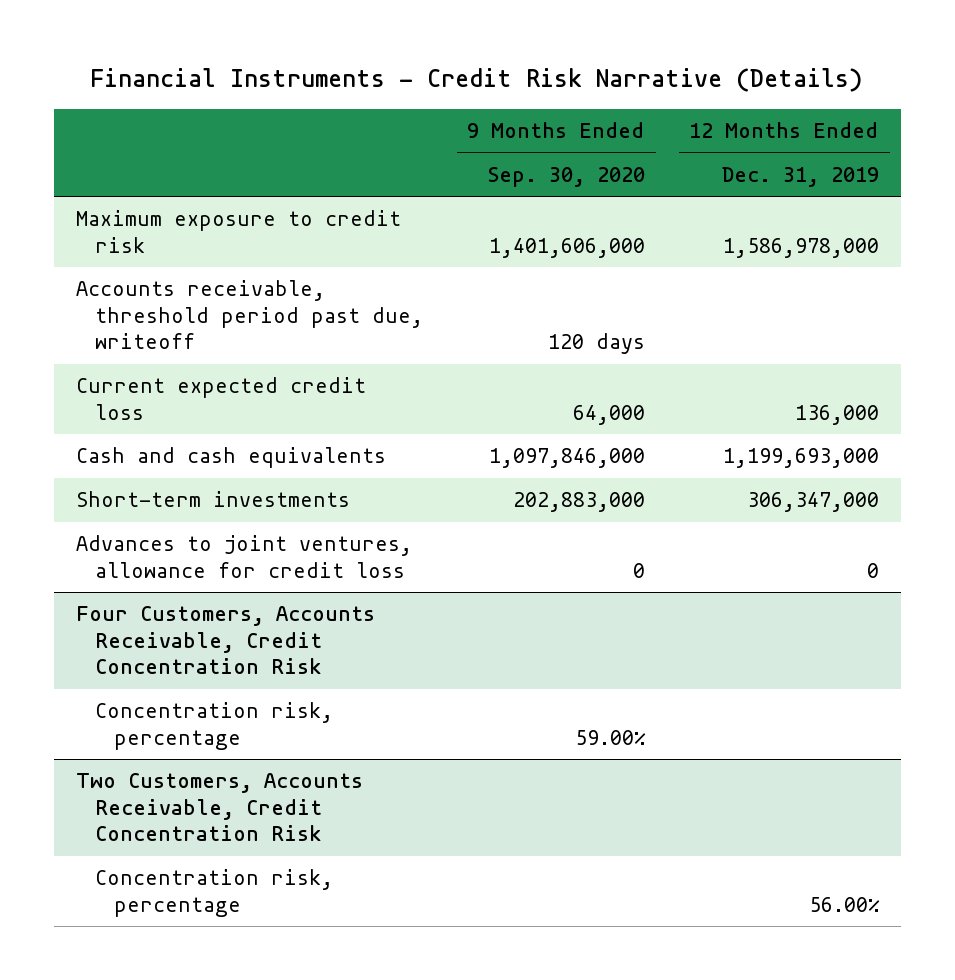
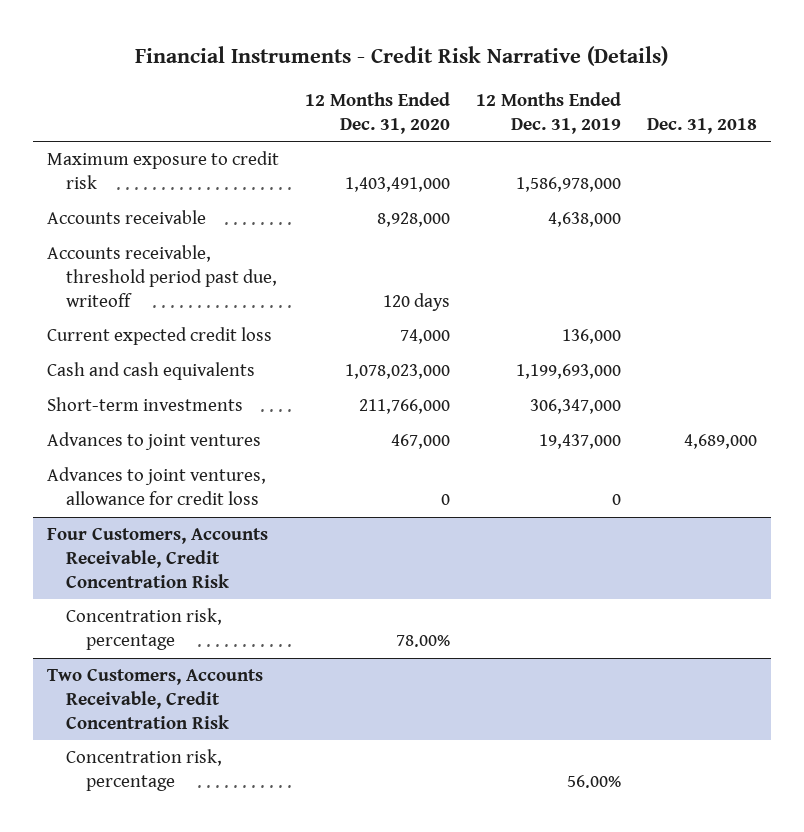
- | 9 Months Ended Sep. 30, 2020 | 12 Months Ended Dec. 31, 2019
+ | 12 Months Ended Dec. 31, 2020 | 12 Months Ended Dec. 31, 2019 | Dec. 31, 2018
+ Accounts receivable | 8,928,000 | 4,638,000 |
+ Advances to joint ventures | 467,000 | 19,437,000 | 4,689,000

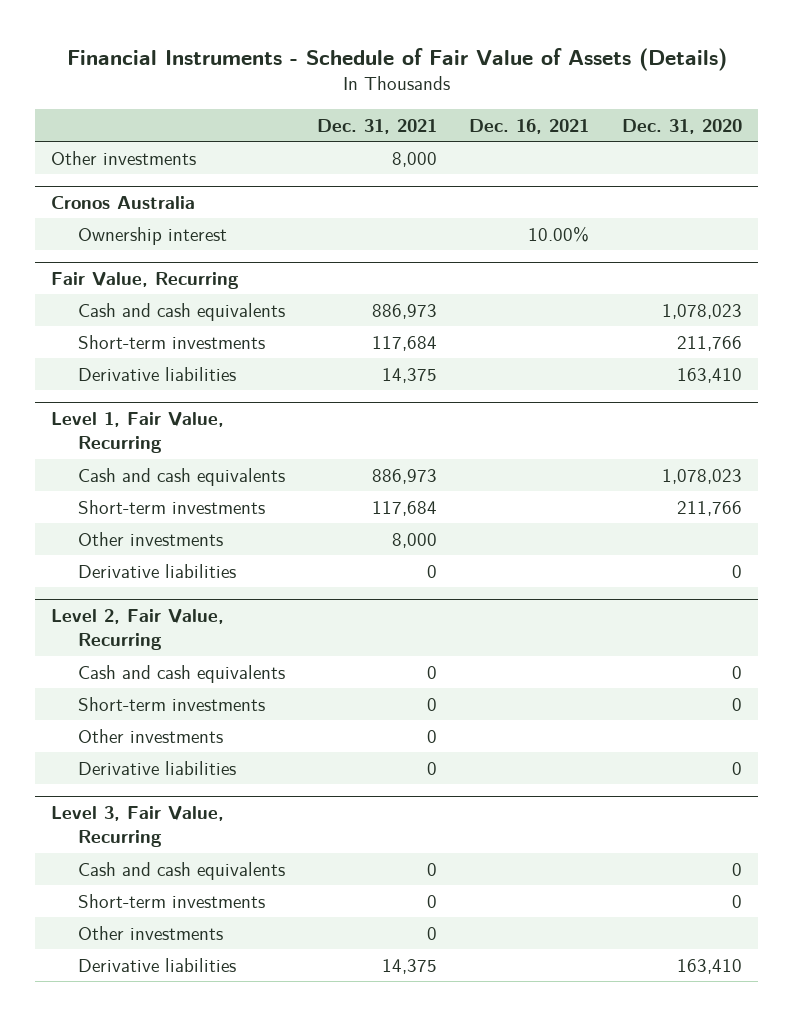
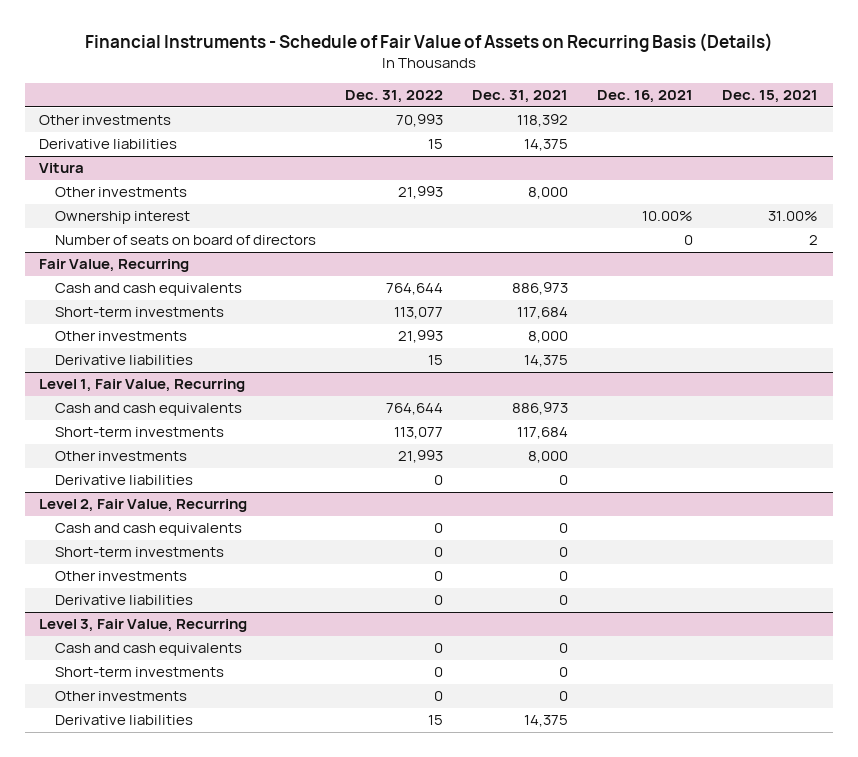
- Financial Instruments - Schedule of Fair Value of Assets (Details)
+ Financial Instruments - Schedule of Fair Value of Assets on Recurring Basis (Details)
- | Dec. 31, 2021 | Dec. 16, 2021 | Dec. 31, 2020
+ | Dec. 31, 2022 | Dec. 31, 2021 | Dec. 16, 2021 | Dec. 15, 2021
+ Other investments | 70,993 | 118,392 | |
+ Derivative liabilities | 15 | 14,375 | |
+ Vitura
- Cronos Australia
+ Number of seats on board of directors | | | 0 | 2
@ Fair Value, Recurring
+ Other investments | 21,993 | 8,000 | |

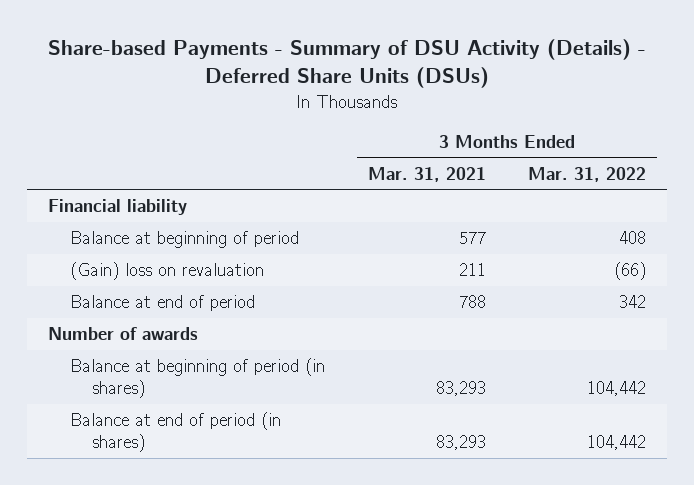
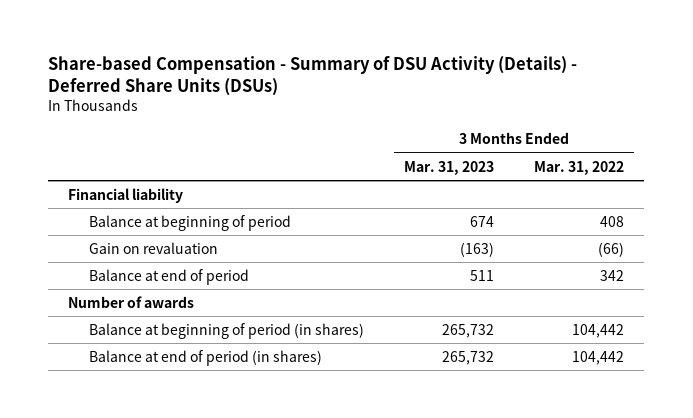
- Share-based Payments - Summary of DSU Activity (Details) - Deferred Share Units (DSUs)
+ Share-based Compensation - Summary of DSU Activity (Details) - Deferred Share Units (DSUs)
- | 3 Months Ended Mar. 31, 2021 | 3 Months Ended Mar. 31, 2022
+ | 3 Months Ended Mar. 31, 2023 | 3 Months Ended Mar. 31, 2022
- (Gain) loss on revaluation | 211 | (66)
+ Gain on revaluation | (163) | (66)

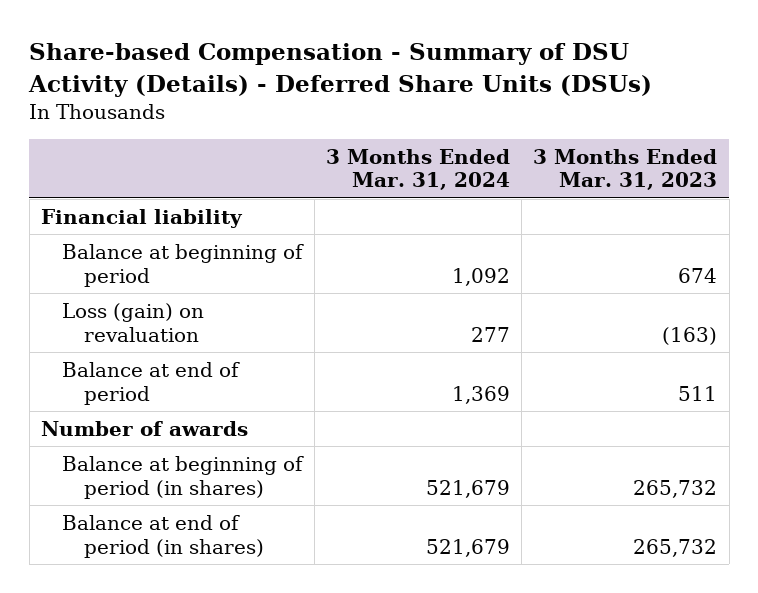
- | 3 Months Ended Mar. 31, 2023 | 3 Months Ended Mar. 31, 2022
+ | 3 Months Ended Mar. 31, 2024 | 3 Months Ended Mar. 31, 2023
- Gain on revaluation | (163) | (66)
+ Loss (gain) on revaluation | 277 | (163)

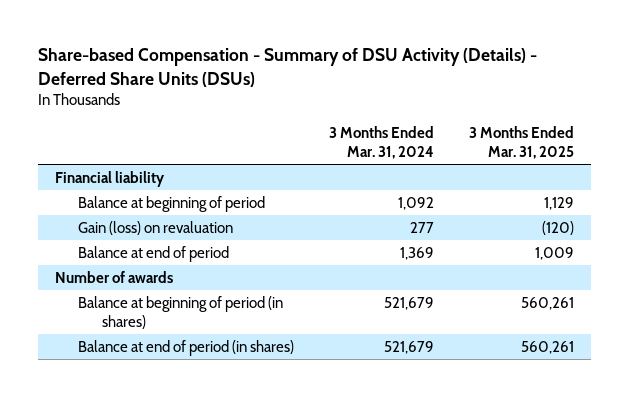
- | 3 Months Ended Mar. 31, 2024 | 3 Months Ended Mar. 31, 2023
+ | 3 Months Ended Mar. 31, 2024 | 3 Months Ended Mar. 31, 2025
- Loss (gain) on revaluation | 277 | (163)
+ Gain (loss) on revaluation | 277 | (120)

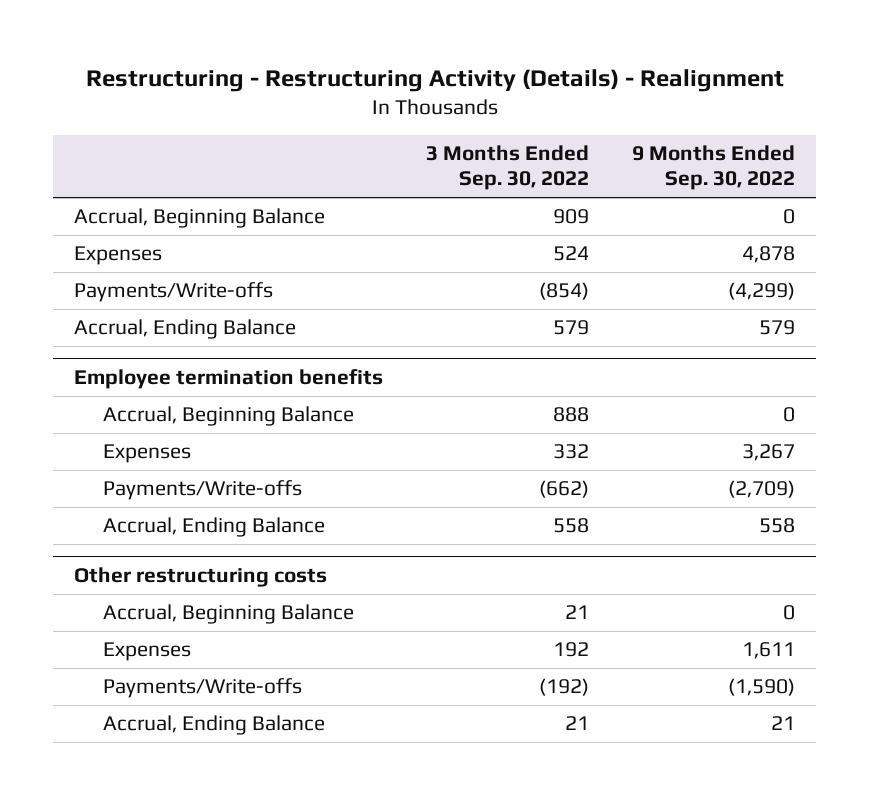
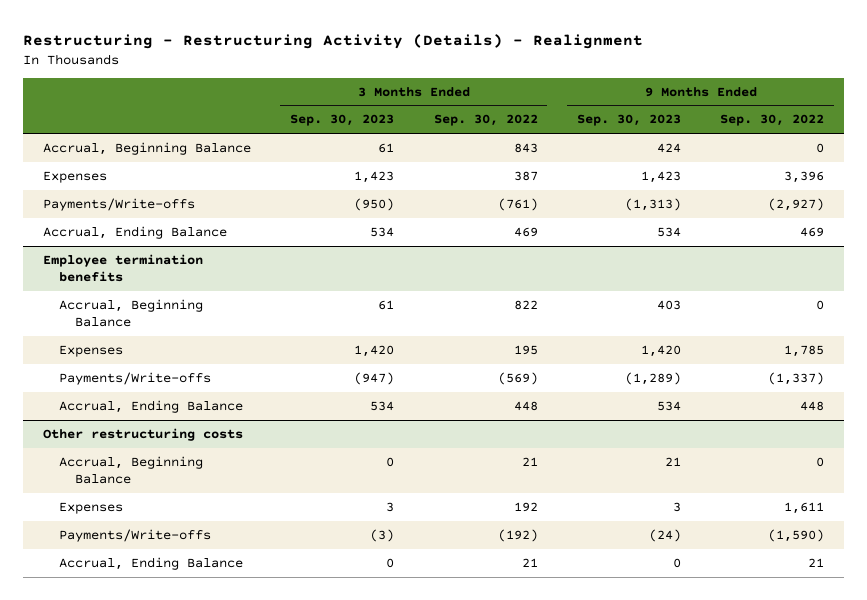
- | 3 Months Ended Sep. 30, 2022 | 9 Months Ended Sep. 30, 2022
+ | 3 Months Ended Sep. 30, 2023 | 3 Months Ended Sep. 30, 2022 | 9 Months Ended Sep. 30, 2023 | 9 Months Ended Sep. 30, 2022
- Accrual, Beginning Balance | 909 | 0
- Expenses | 524 | 4,878
- Payments/Write-offs | (854) | (4,299)
- Accrual, Ending Balance | 579 | 579
+ Accrual, Beginning Balance | 61 | 843 | 424 | 0
+ Expenses | 1,423 | 387 | 1,423 | 3,396
+ Payments/Write-offs | (950) | (761) | (1,313) | (2,927)
+ Accrual, Ending Balance | 534 | 469 | 534 | 469
@ Employee termination benefits
- Accrual, Beginning Balance | 888 | 0
- Expenses | 332 | 3,267
- Payments/Write-offs | (662) | (2,709)
- Accrual, Ending Balance | 558 | 558
+ Accrual, Beginning Balance | 61 | 822 | 403 | 0
+ Expenses | 1,420 | 195 | 1,420 | 1,785
+ Payments/Write-offs | (947) | (569) | (1,289) | (1,337)
+ Accrual, Ending Balance | 534 | 448 | 534 | 448

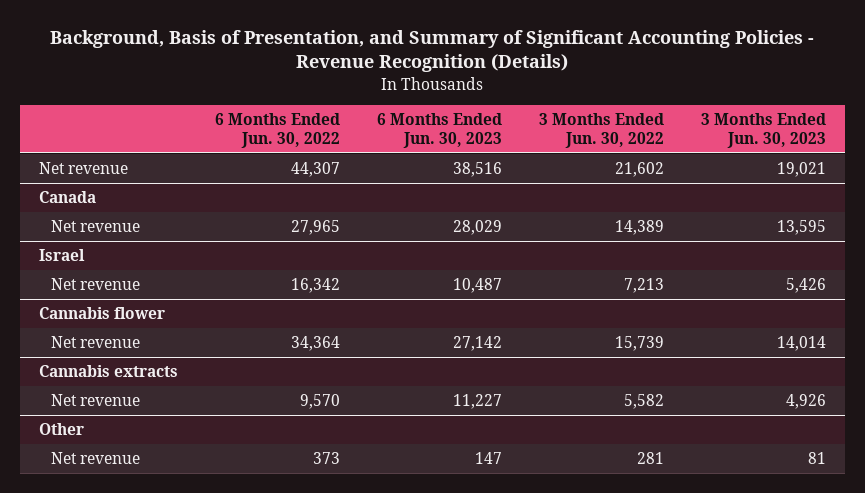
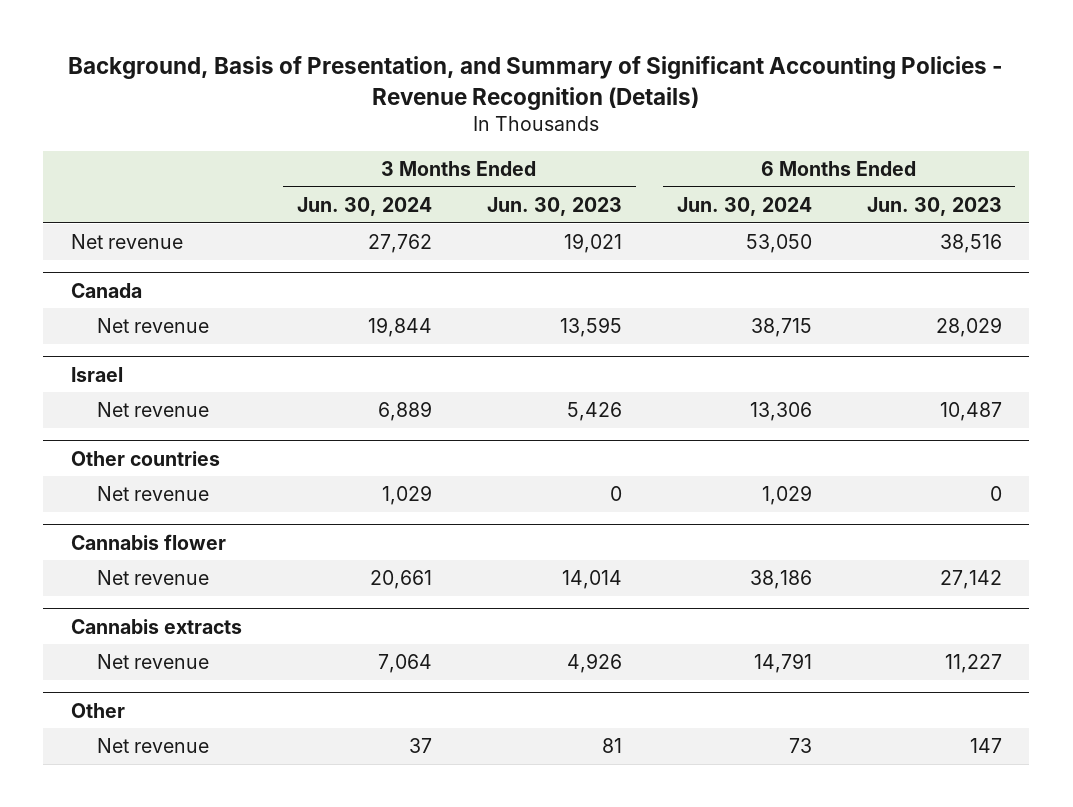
- | 6 Months Ended Jun. 30, 2022 | 6 Months Ended Jun. 30, 2023 | 3 Months Ended Jun. 30, 2022 | 3 Months Ended Jun. 30, 2023
+ | 3 Months Ended Jun. 30, 2024 | 3 Months Ended Jun. 30, 2023 | 6 Months Ended Jun. 30, 2024 | 6 Months Ended Jun. 30, 2023
+ Other countries
+ Net revenue | 1,029 | 0 | 1,029 | 0

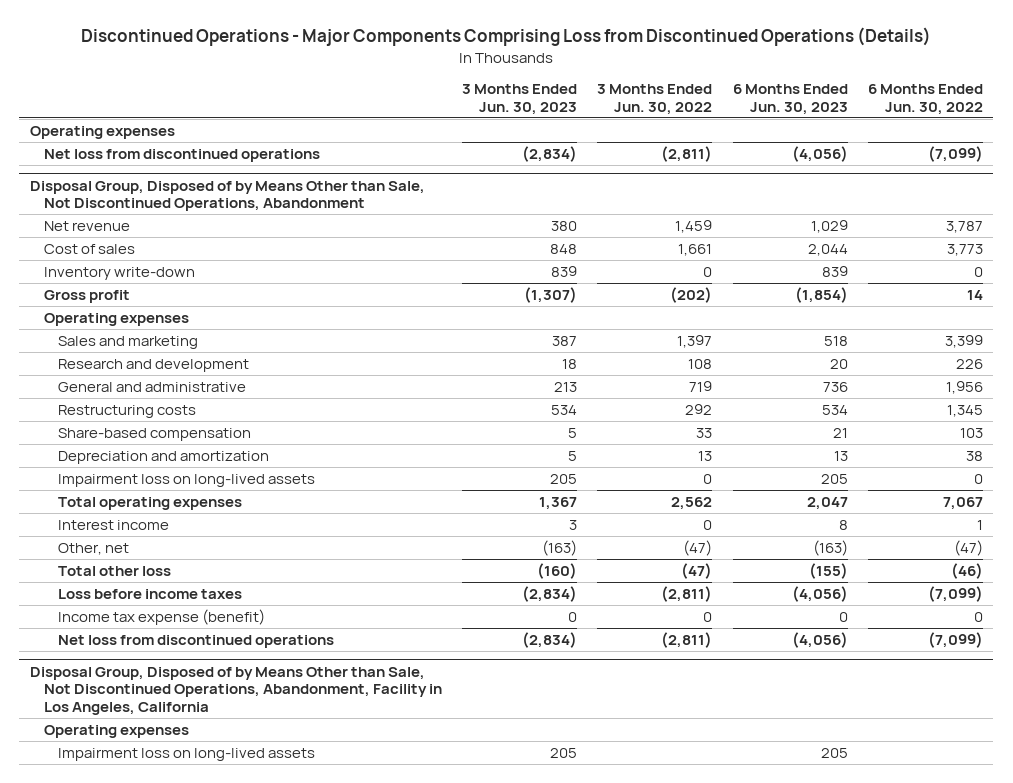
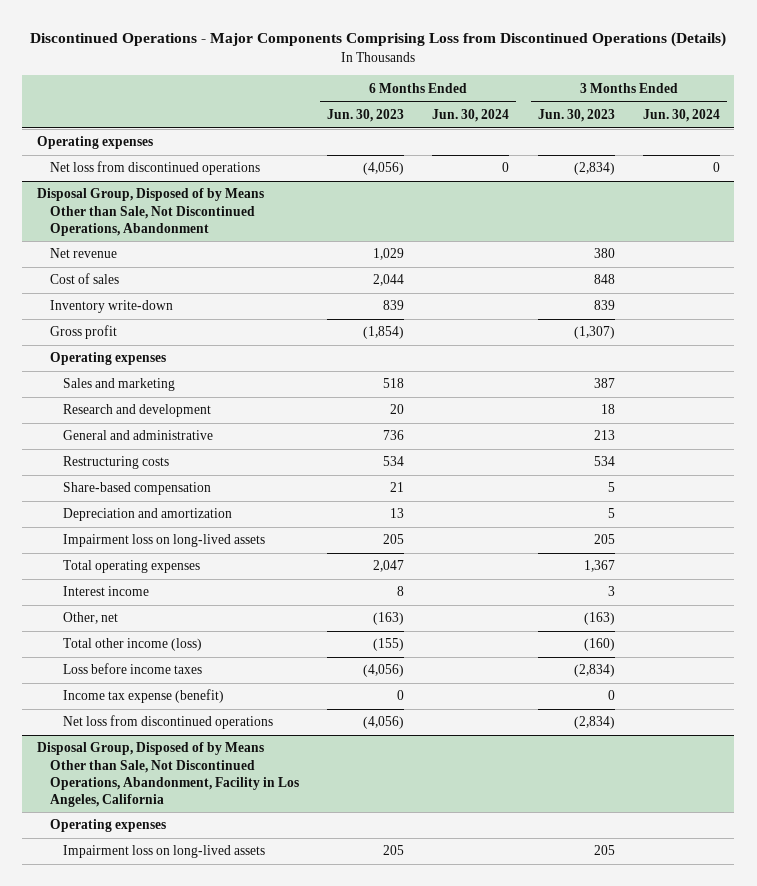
- | 3 Months Ended Jun. 30, 2023 | 3 Months Ended Jun. 30, 2022 | 6 Months Ended Jun. 30, 2023 | 6 Months Ended Jun. 30, 2022
+ | 6 Months Ended Jun. 30, 2023 | 6 Months Ended Jun. 30, 2024 | 3 Months Ended Jun. 30, 2023 | 3 Months Ended Jun. 30, 2024
@ Disposal Group, Disposed of by Means Other than Sale, Not Discontinued Operations, Abandonment
- Total other loss | (160) | (47) | (155) | (46)
+ Total other income (loss) | (155) | | (160) |

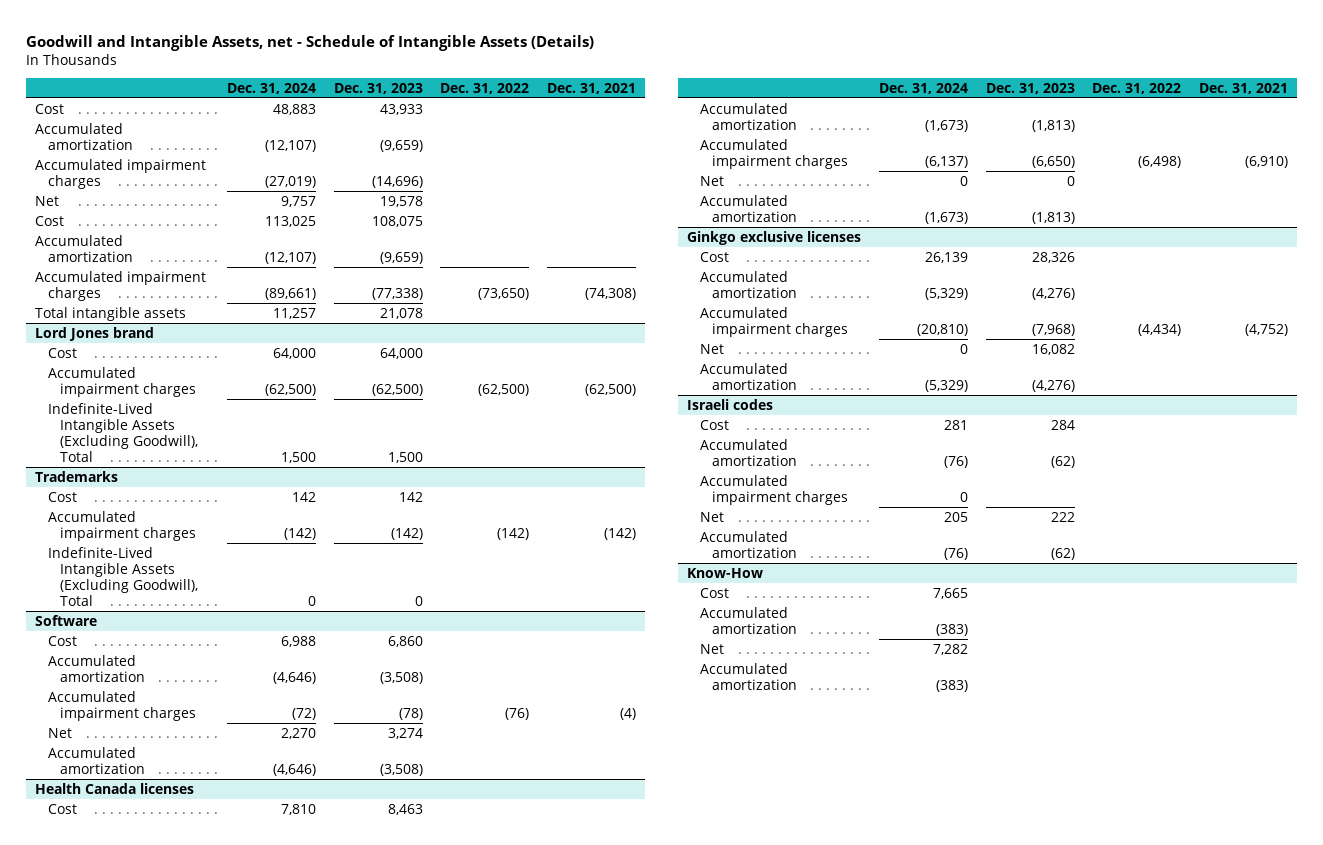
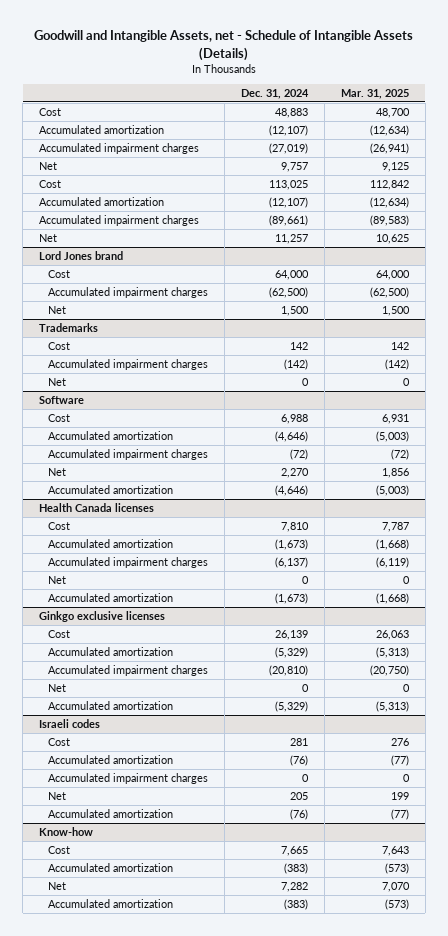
- | Dec. 31, 2024 | Dec. 31, 2023 | Dec. 31, 2022 | Dec. 31, 2021
+ | Dec. 31, 2024 | Mar. 31, 2025
- Total intangible assets | 11,257 | 21,078 | |
+ Net | 11,257 | 10,625
@ Lord Jones brand
- Indefinite-Lived Intangible Assets (Excluding Goodwill), Total | 1,500 | 1,500 | |
+ Net | 1,500 | 1,500
@ Trademarks
- Indefinite-Lived Intangible Assets (Excluding Goodwill), Total | 0 | 0 | |
+ Net | 0 | 0
- Know-How
+ Know-how

